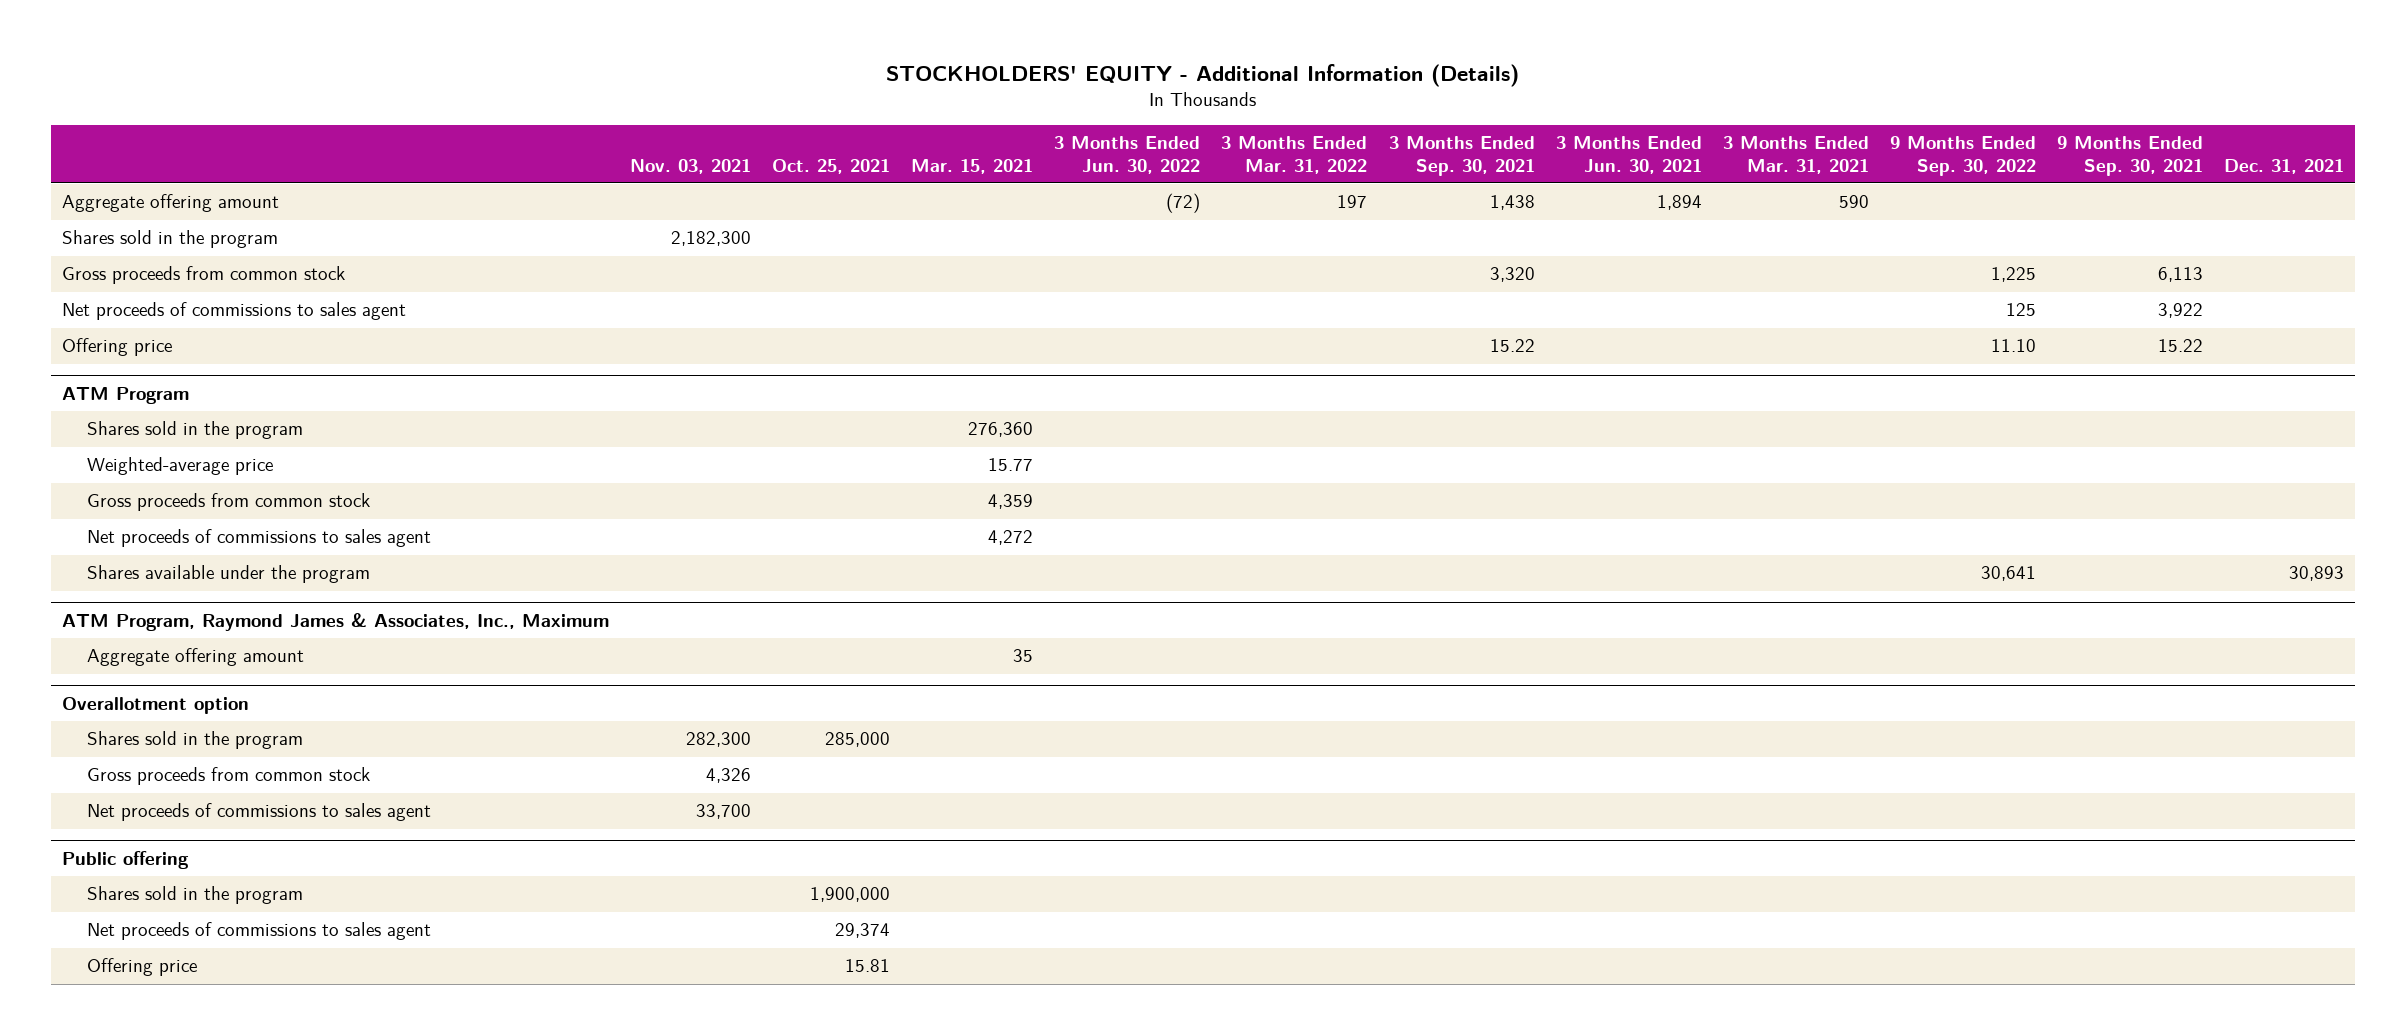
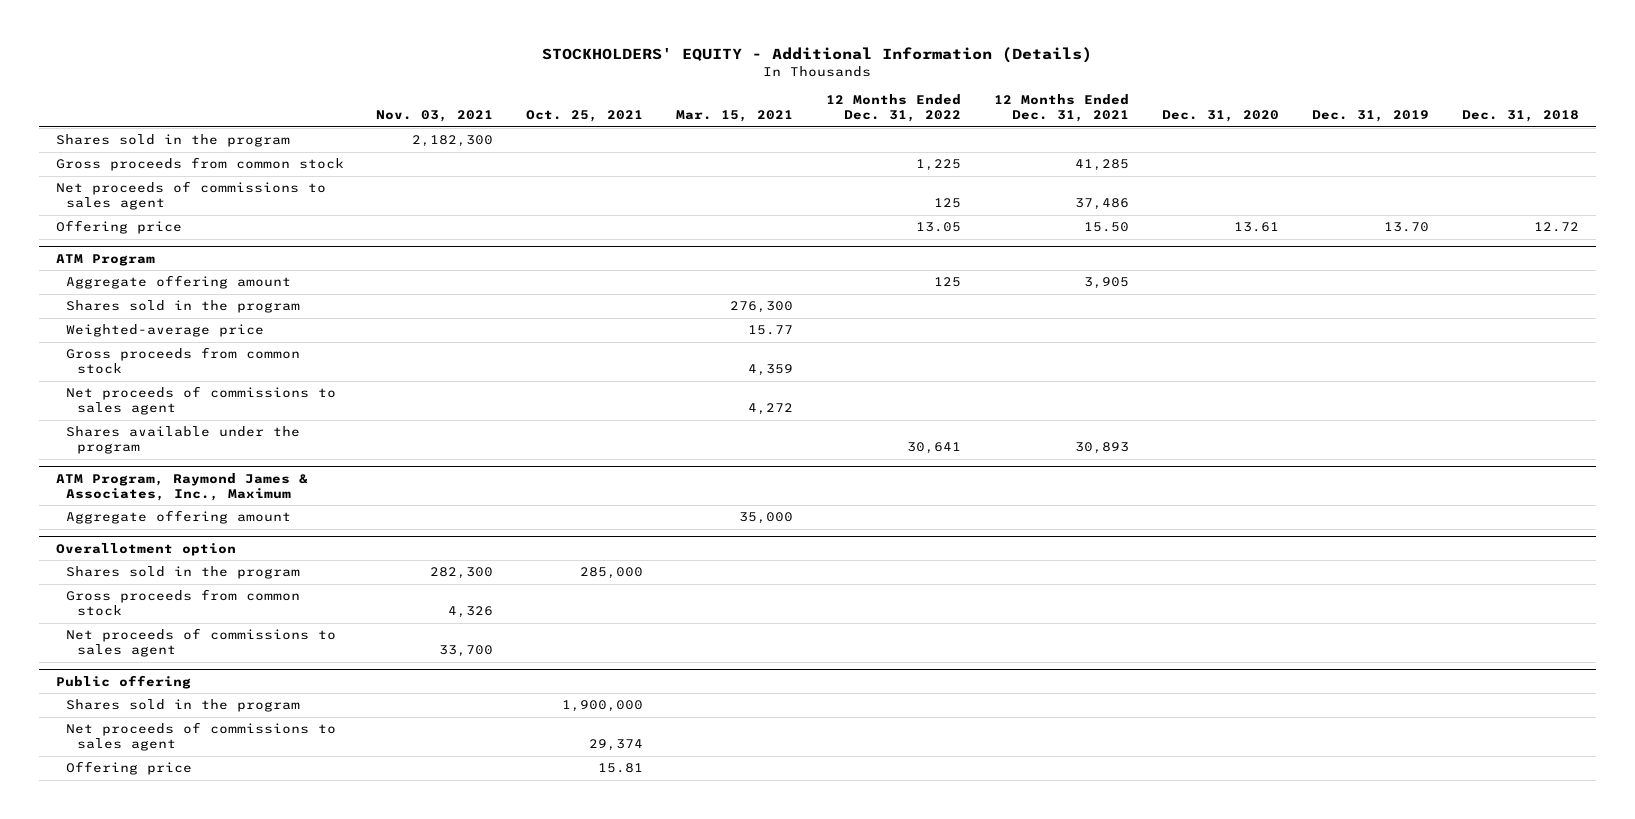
- | Nov. 03, 2021 | Oct. 25, 2021 | Mar. 15, 2021 | 3 Months Ended Jun. 30, 2022 | 3 Months Ended Mar. 31, 2022 | 3 Months Ended Sep. 30, 2021 | 3 Months Ended Jun. 30, 2021 | 3 Months Ended Mar. 31, 2021 | 9 Months Ended Sep. 30, 2022 | 9 Months Ended Sep. 30, 2021 | Dec. 31, 2021
+ | Nov. 03, 2021 | Oct. 25, 2021 | Mar. 15, 2021 | 12 Months Ended Dec. 31, 2022 | 12 Months Ended Dec. 31, 2021 | Dec. 31, 2020 | Dec. 31, 2019 | Dec. 31, 2018
- Aggregate offering amount | | | | (72) | 197 | 1,438 | 1,894 | 590 | | |
@ ATM Program
- Shares sold in the program | | | 276,360 | | | | | | | |
+ Aggregate offering amount | | | | 125 | 3,905 | | |
+ Shares sold in the program | | | 276,300 | | | | |
@ ATM Program, Raymond James & Associates, Inc., Maximum
- Aggregate offering amount | | | 35 | | | | | | | |
+ Aggregate offering amount | | | 35,000 | | | | |

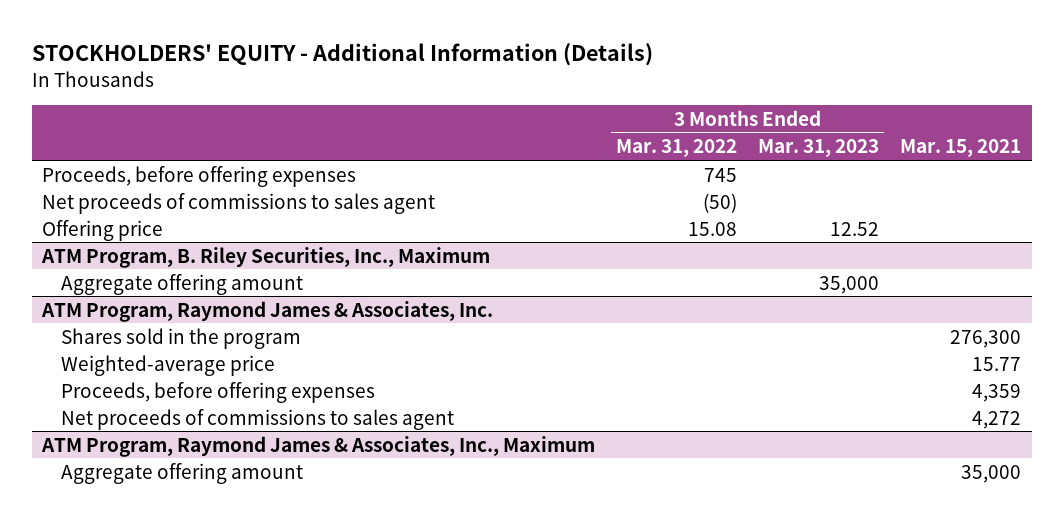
- | Nov. 03, 2021 | Oct. 25, 2021 | Mar. 15, 2021 | 12 Months Ended Dec. 31, 2022 | 12 Months Ended Dec. 31, 2021 | Dec. 31, 2020 | Dec. 31, 2019 | Dec. 31, 2018
+ | 3 Months Ended Mar. 31, 2022 | 3 Months Ended Mar. 31, 2023 | Mar. 15, 2021
- Shares sold in the program | 2,182,300 | | | | | | |
- Gross proceeds from common stock | | | | 1,225 | 41,285 | | |
+ Proceeds, before offering expenses | 745 | |
- ATM Program
- Aggregate offering amount | | | | 125 | 3,905 | | |
+ ATM Program, B. Riley Securities, Inc., Maximum
+ Aggregate offering amount | | 35,000 |
+ ATM Program, Raymond James & Associates, Inc.
- Gross proceeds from common stock | | | 4,359 | | | | |
+ Proceeds, before offering expenses | | | 4,359
- Shares available under the program | | | | 30,641 | 30,893 | | |
- Overallotment option
- Shares sold in the program | 282,300 | 285,000 | | | | | |
- Gross proceeds from common stock | 4,326 | | | | | | |
- Net proceeds of commissions to sales agent | 33,700 | | | | | | |
- Public offering
- Shares sold in the program | | 1,900,000 | | | | | |
- Net proceeds of commissions to sales agent | | 29,374 | | | | | |
- Offering price | | 15.81 | | | | | |

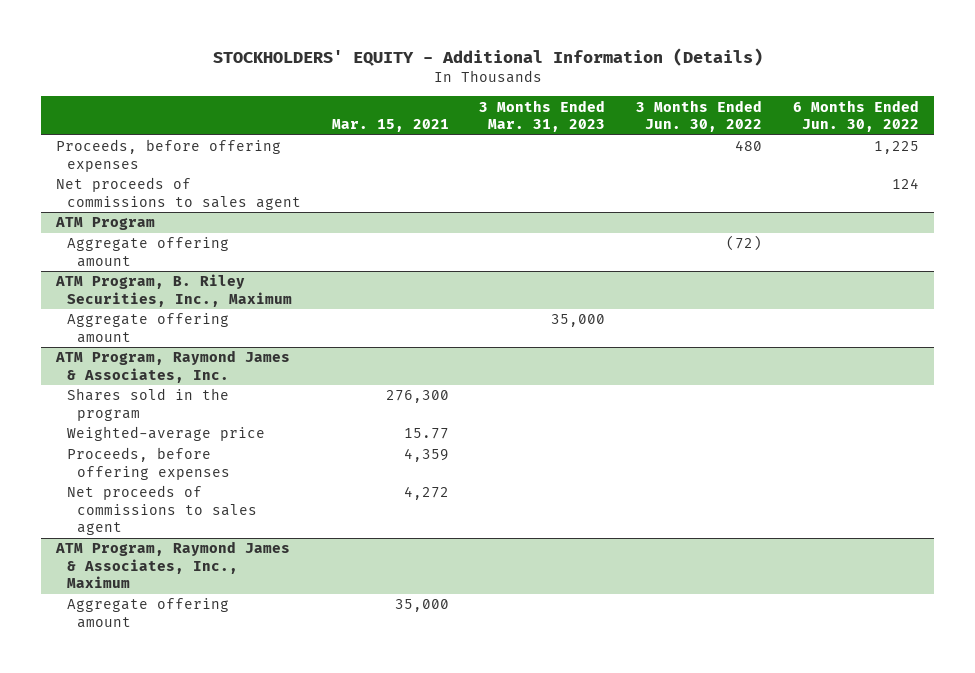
- | 3 Months Ended Mar. 31, 2022 | 3 Months Ended Mar. 31, 2023 | Mar. 15, 2021
+ | Mar. 15, 2021 | 3 Months Ended Mar. 31, 2023 | 3 Months Ended Jun. 30, 2022 | 6 Months Ended Jun. 30, 2022
- Offering price | 15.08 | 12.52 |
+ ATM Program
+ Aggregate offering amount | | | (72) |

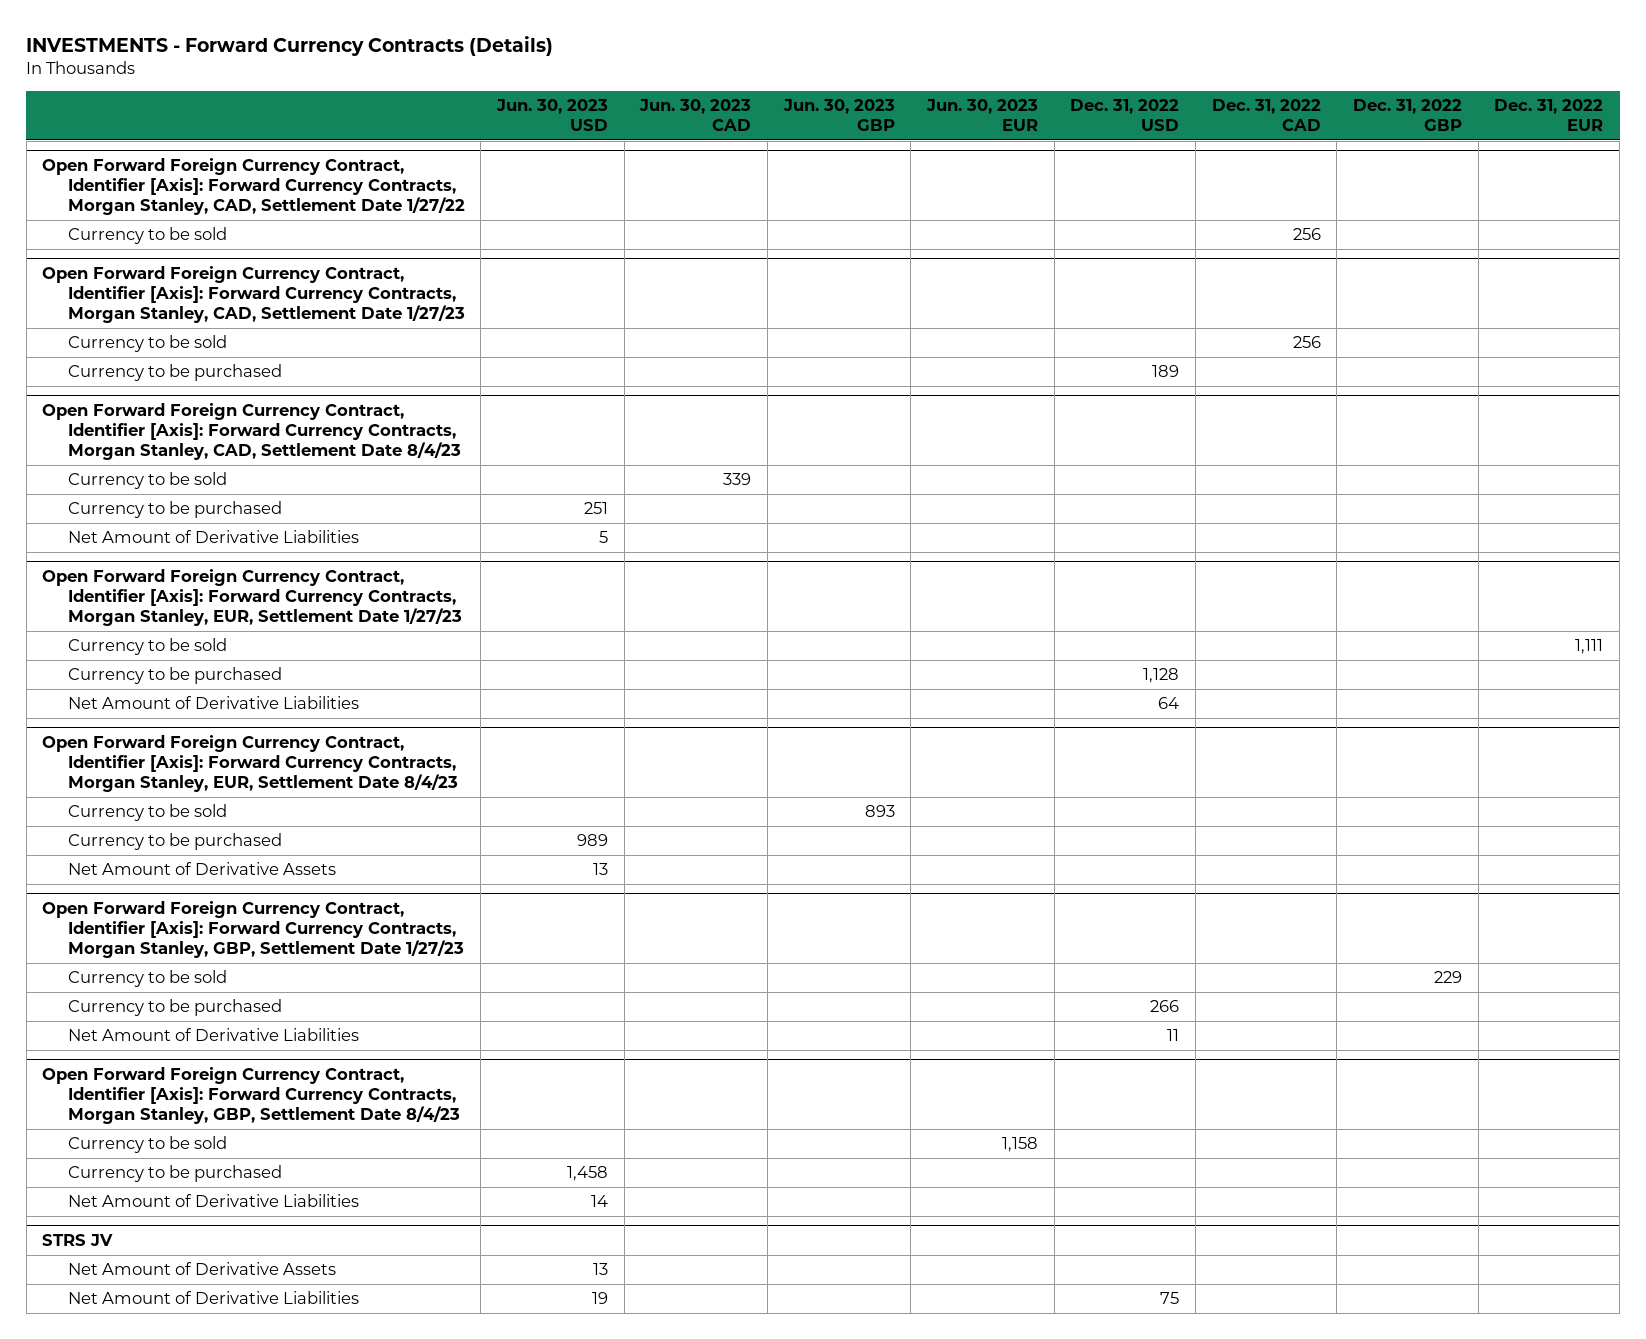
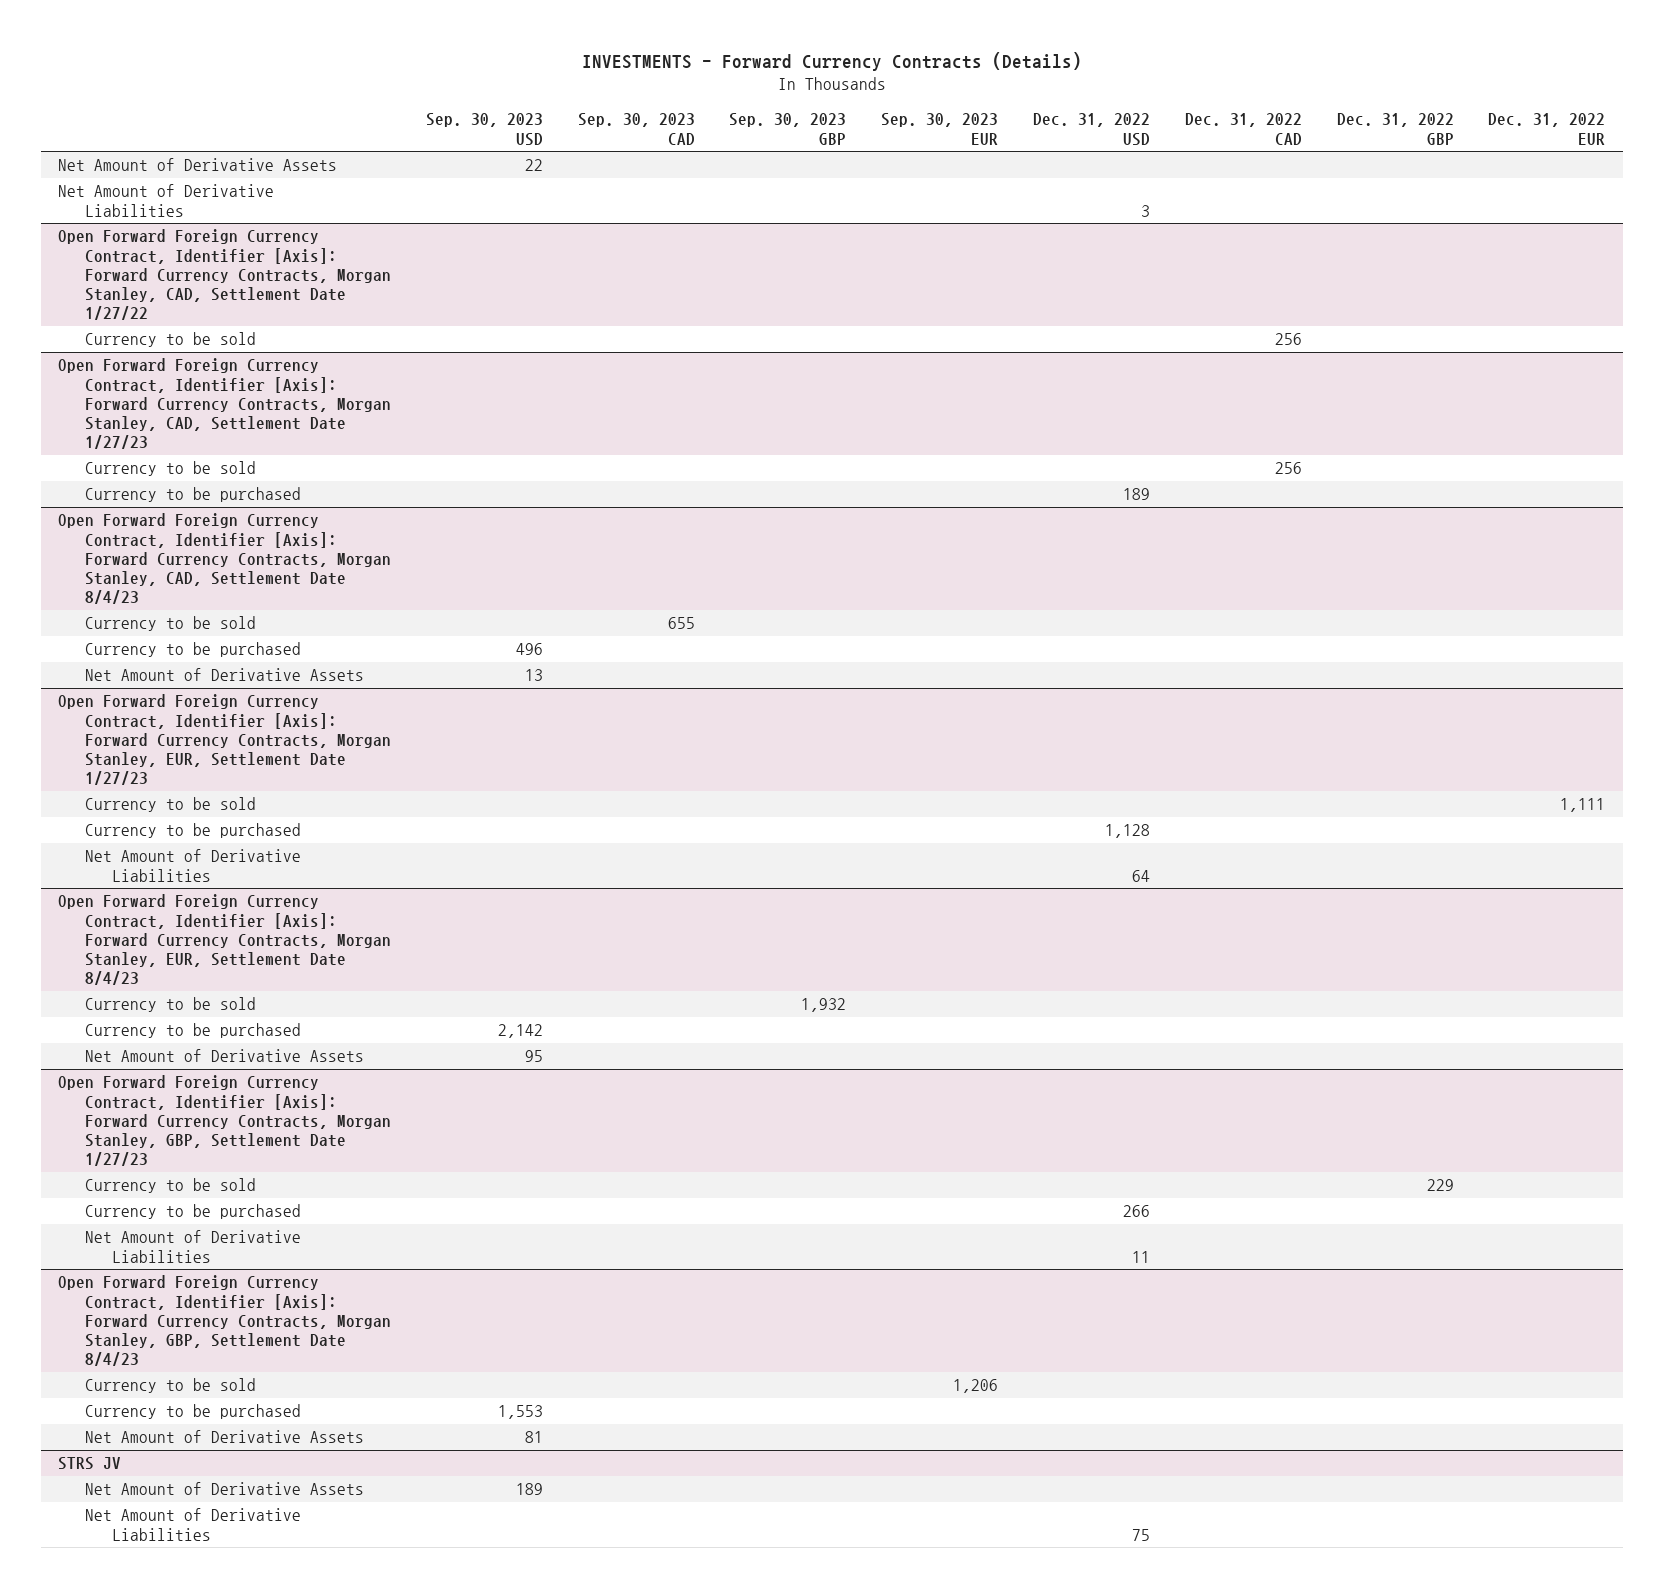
- | Jun. 30, 2023 USD | Jun. 30, 2023 CAD | Jun. 30, 2023 GBP | Jun. 30, 2023 EUR | Dec. 31, 2022 USD | Dec. 31, 2022 CAD | Dec. 31, 2022 GBP | Dec. 31, 2022 EUR
+ | Sep. 30, 2023 USD | Sep. 30, 2023 CAD | Sep. 30, 2023 GBP | Sep. 30, 2023 EUR | Dec. 31, 2022 USD | Dec. 31, 2022 CAD | Dec. 31, 2022 GBP | Dec. 31, 2022 EUR
+ Net Amount of Derivative Assets | 22 | | | | | | |
+ Net Amount of Derivative Liabilities | | | | | 3 | | |
@ Open Forward Foreign Currency Contract, Identifier [Axis]: Forward Currency Contracts, Morgan Stanley, CAD, Settlement Date 8/4/23
- Net Amount of Derivative Liabilities | 5 | | | | | | |
+ Net Amount of Derivative Assets | 13 | | | | | | |
@ Open Forward Foreign Currency Contract, Identifier [Axis]: Forward Currency Contracts, Morgan Stanley, GBP, Settlement Date 8/4/23
- Net Amount of Derivative Liabilities | 14 | | | | | | |
+ Net Amount of Derivative Assets | 81 | | | | | | |

